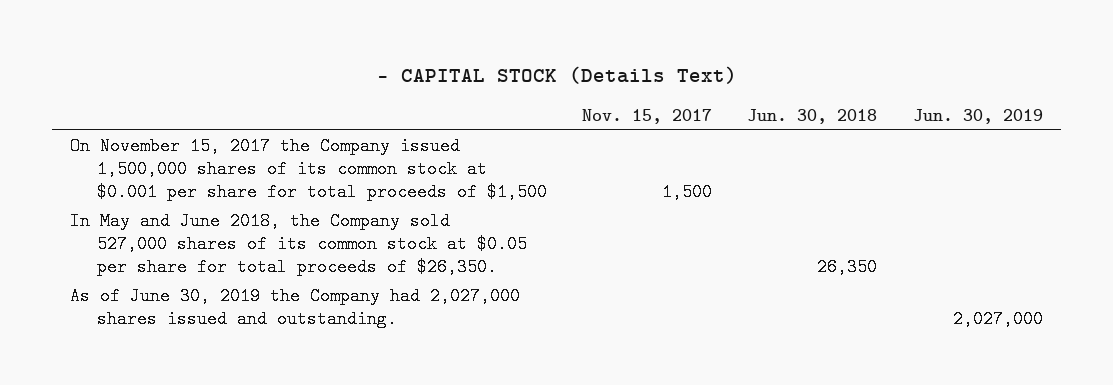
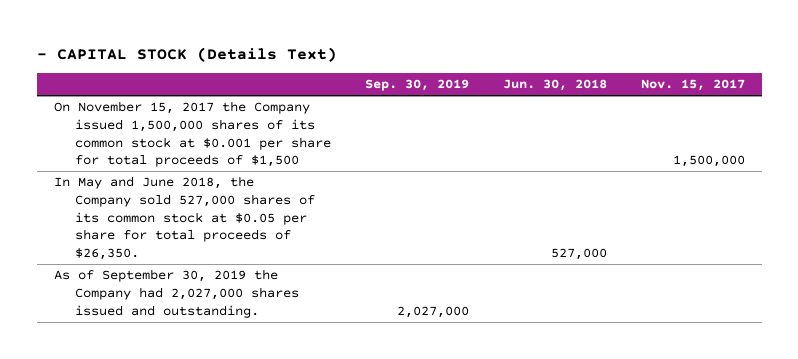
- | Nov. 15, 2017 | Jun. 30, 2018 | Jun. 30, 2019
+ | Sep. 30, 2019 | Jun. 30, 2018 | Nov. 15, 2017
- On November 15, 2017 the Company issued 1,500,000 shares of its common stock at $0.001 per share for total proceeds of $1,500 | 1,500 | |
- In May and June 2018, the Company sold 527,000 shares of its common stock at $0.05 per share for total proceeds of $26,350. | | 26,350 |
- As of June 30, 2019 the Company had 2,027,000 shares issued and outstanding. | | | 2,027,000
+ On November 15, 2017 the Company issued 1,500,000 shares of its common stock at $0.001 per share for total proceeds of $1,500 | | | 1,500,000
+ In May and June 2018, the Company sold 527,000 shares of its common stock at $0.05 per share for total proceeds of $26,350. | | 527,000 |
+ As of September 30, 2019 the Company had 2,027,000 shares issued and outstanding. | 2,027,000 | |

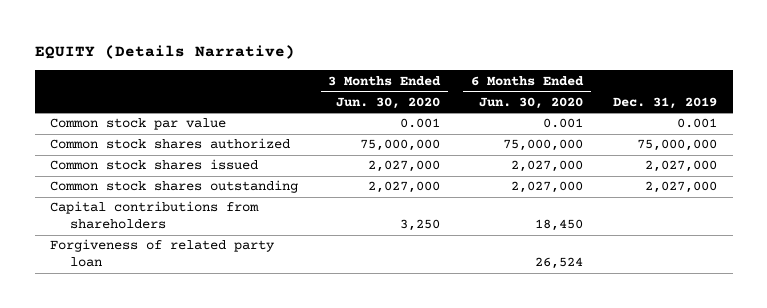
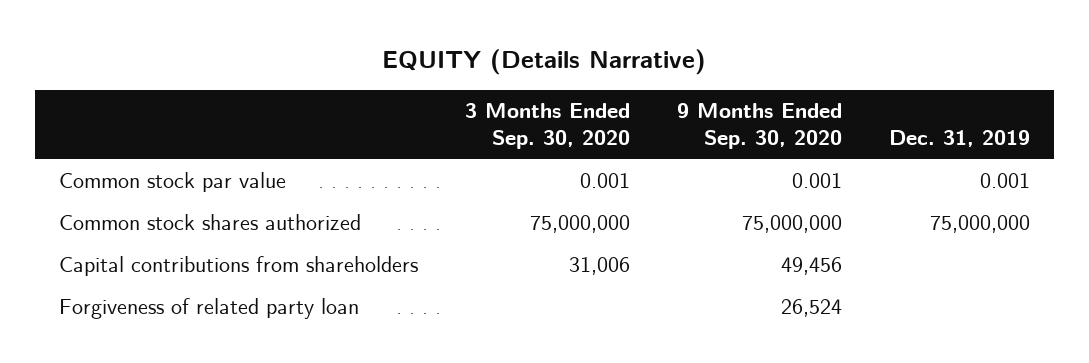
- | 3 Months Ended Jun. 30, 2020 | 6 Months Ended Jun. 30, 2020 | Dec. 31, 2019
+ | 3 Months Ended Sep. 30, 2020 | 9 Months Ended Sep. 30, 2020 | Dec. 31, 2019
- Common stock shares issued | 2,027,000 | 2,027,000 | 2,027,000
- Common stock shares outstanding | 2,027,000 | 2,027,000 | 2,027,000

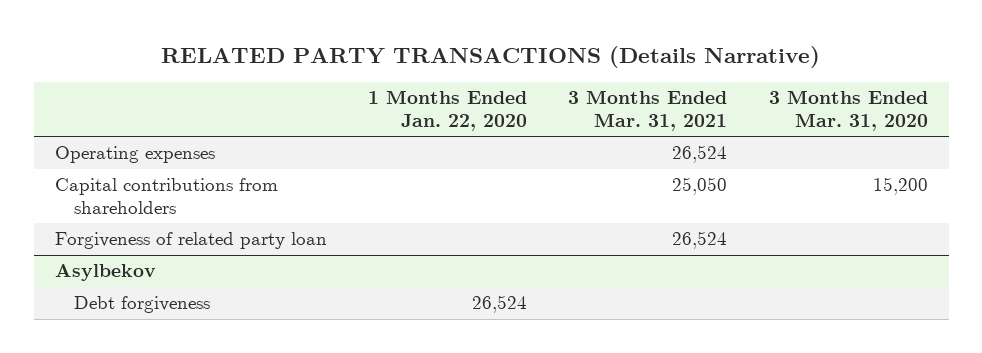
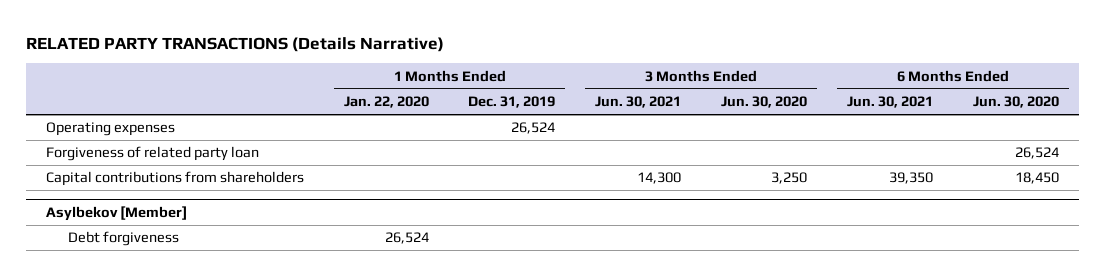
- | 1 Months Ended Jan. 22, 2020 | 3 Months Ended Mar. 31, 2021 | 3 Months Ended Mar. 31, 2020
+ | 1 Months Ended Jan. 22, 2020 | 1 Months Ended Dec. 31, 2019 | 3 Months Ended Jun. 30, 2021 | 3 Months Ended Jun. 30, 2020 | 6 Months Ended Jun. 30, 2021 | 6 Months Ended Jun. 30, 2020
- Asylbekov
moved down: Capital contributions from shareholders | | | 14,300 | 3,250 | 39,350 | 18,450
+ Asylbekov [Member]

